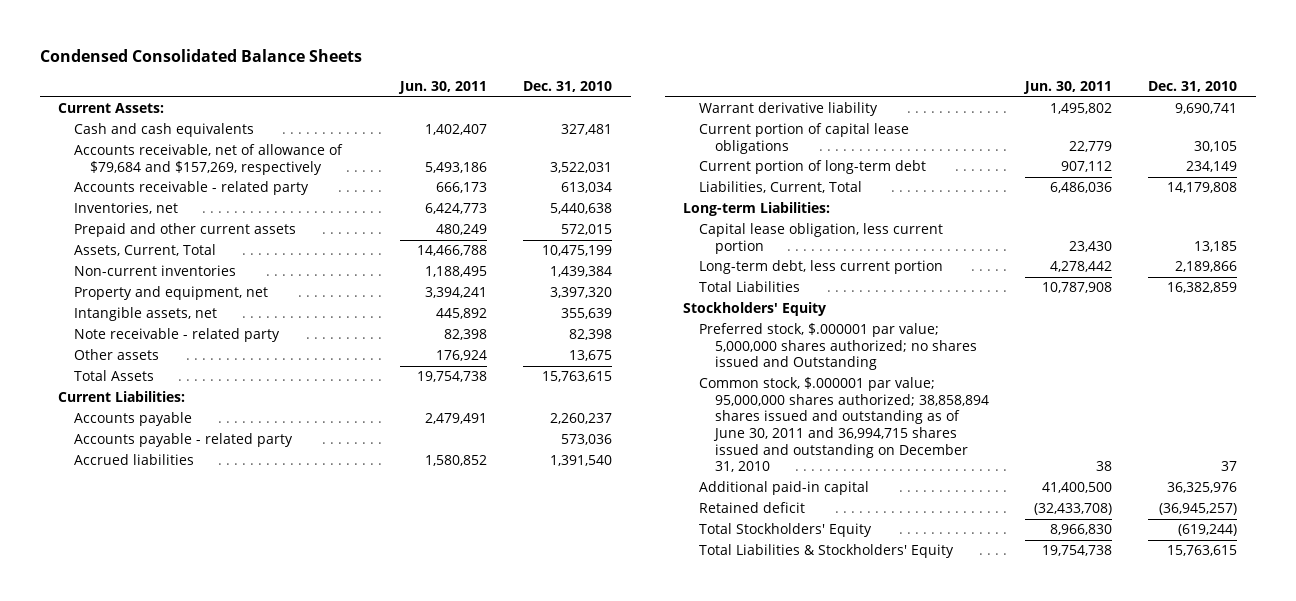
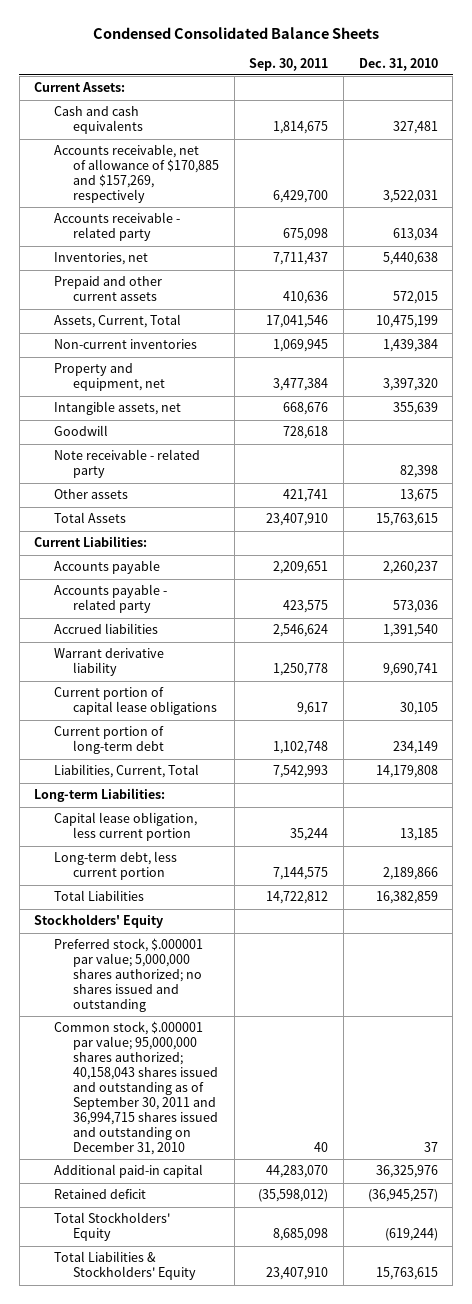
- | Jun. 30, 2011 | Dec. 31, 2010
+ | Sep. 30, 2011 | Dec. 31, 2010
- Accounts receivable, net of allowance of $79,684 and $157,269, respectively | 5,493,186 | 3,522,031
+ Accounts receivable, net of allowance of $170,885 and $157,269, respectively | 6,429,700 | 3,522,031
+ Goodwill | 728,618 |
- Preferred stock, $.000001 par value; 5,000,000 shares authorized; no shares issued and Outstanding
- Common stock, $.000001 par value; 95,000,000 shares authorized; 38,858,894 shares issued and outstanding as of June 30, 2011 and 36,994,715 shares issued and outstanding on December 31, 2010 | 38 | 37
+ Preferred stock, $.000001 par value; 5,000,000 shares authorized; no shares issued and outstanding
+ Common stock, $.000001 par value; 95,000,000 shares authorized; 40,158,043 shares issued and outstanding as of September 30, 2011 and 36,994,715 shares issued and outstanding on December 31, 2010 | 40 | 37

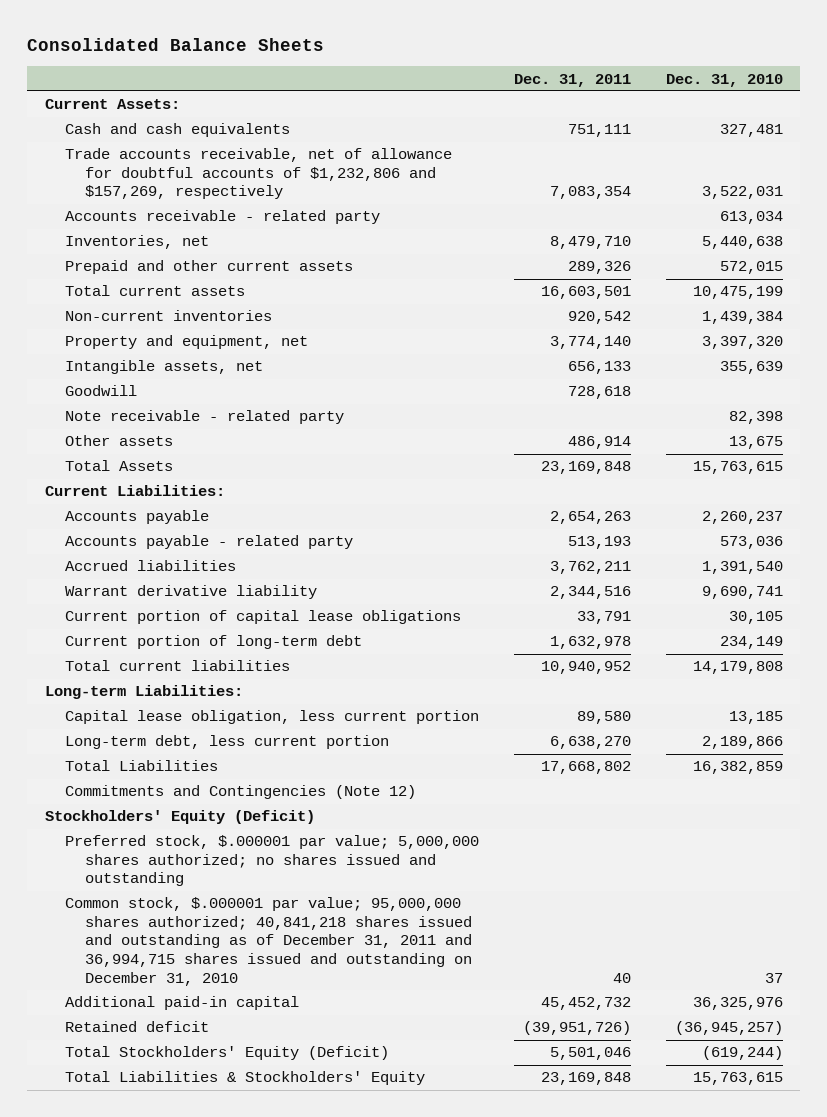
- Condensed Consolidated Balance Sheets
+ Consolidated Balance Sheets
- | Sep. 30, 2011 | Dec. 31, 2010
+ | Dec. 31, 2011 | Dec. 31, 2010
- Accounts receivable, net of allowance of $170,885 and $157,269, respectively | 6,429,700 | 3,522,031
+ Trade accounts receivable, net of allowance for doubtful accounts of $1,232,806 and $157,269, respectively | 7,083,354 | 3,522,031
- Assets, Current, Total | 17,041,546 | 10,475,199
+ Total current assets | 16,603,501 | 10,475,199
- Liabilities, Current, Total | 7,542,993 | 14,179,808
+ Total current liabilities | 10,940,952 | 14,179,808
- Stockholders' Equity
+ Commitments and Contingencies (Note 12)
+ Stockholders' Equity (Deficit)
- Common stock, $.000001 par value; 95,000,000 shares authorized; 40,158,043 shares issued and outstanding as of September 30, 2011 and 36,994,715 shares issued and outstanding on December 31, 2010 | 40 | 37
+ Common stock, $.000001 par value; 95,000,000 shares authorized; 40,841,218 shares issued and outstanding as of December 31, 2011 and 36,994,715 shares issued and outstanding on December 31, 2010 | 40 | 37
- Total Stockholders' Equity | 8,685,098 | (619,244)
+ Total Stockholders' Equity (Deficit) | 5,501,046 | (619,244)

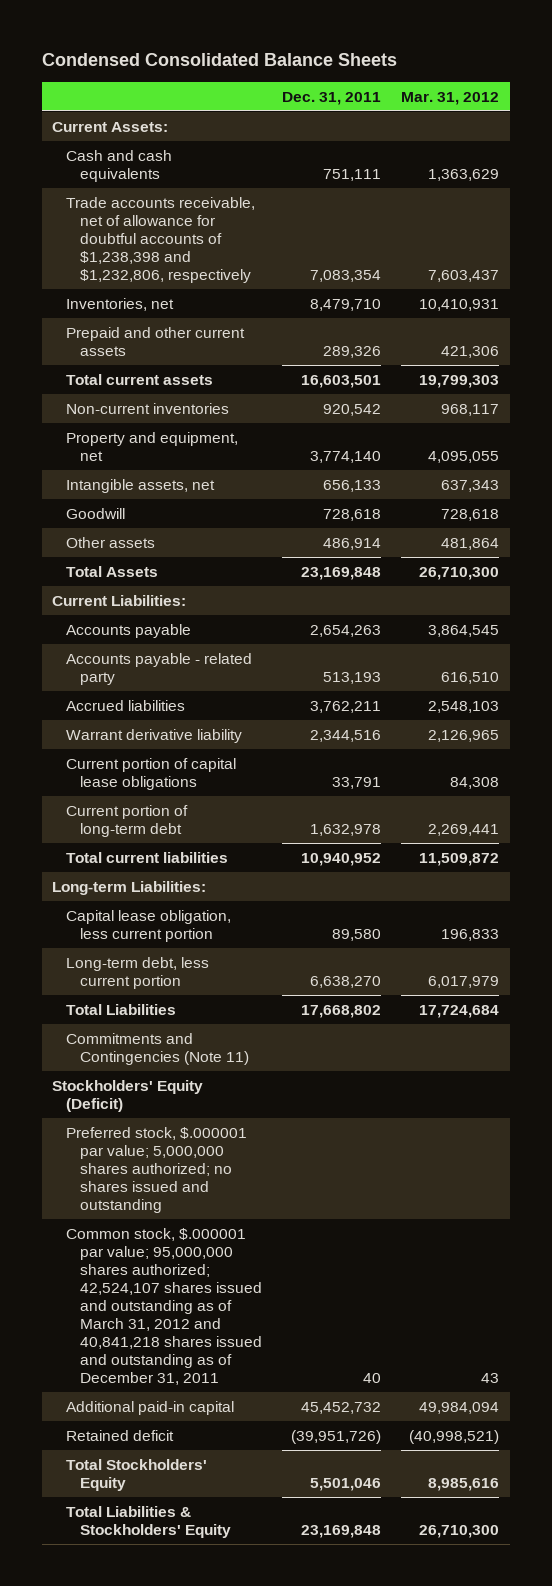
- Consolidated Balance Sheets
+ Condensed Consolidated Balance Sheets
- | Dec. 31, 2011 | Dec. 31, 2010
+ | Dec. 31, 2011 | Mar. 31, 2012
- Trade accounts receivable, net of allowance for doubtful accounts of $1,232,806 and $157,269, respectively | 7,083,354 | 3,522,031
- Accounts receivable - related party | | 613,034
+ Trade accounts receivable, net of allowance for doubtful accounts of $1,238,398 and $1,232,806, respectively | 7,083,354 | 7,603,437
- Note receivable - related party | | 82,398
- Commitments and Contingencies (Note 12)
+ Commitments and Contingencies (Note 11)
- Common stock, $.000001 par value; 95,000,000 shares authorized; 40,841,218 shares issued and outstanding as of December 31, 2011 and 36,994,715 shares issued and outstanding on December 31, 2010 | 40 | 37
+ Common stock, $.000001 par value; 95,000,000 shares authorized; 42,524,107 shares issued and outstanding as of March 31, 2012 and 40,841,218 shares issued and outstanding as of December 31, 2011 | 40 | 43
- Total Stockholders' Equity (Deficit) | 5,501,046 | (619,244)
+ Total Stockholders' Equity | 5,501,046 | 8,985,616

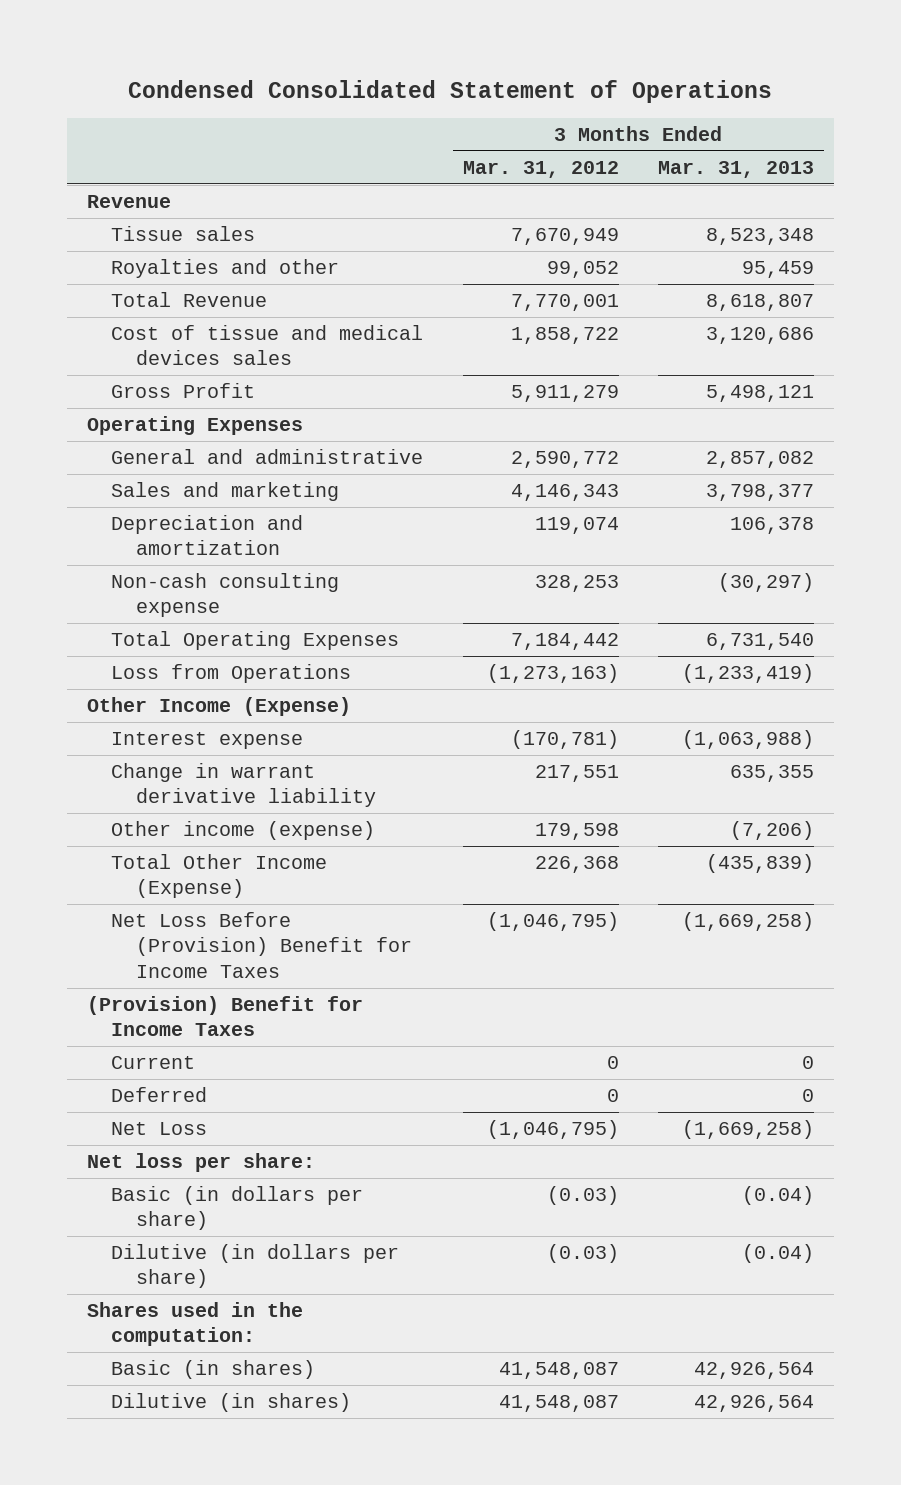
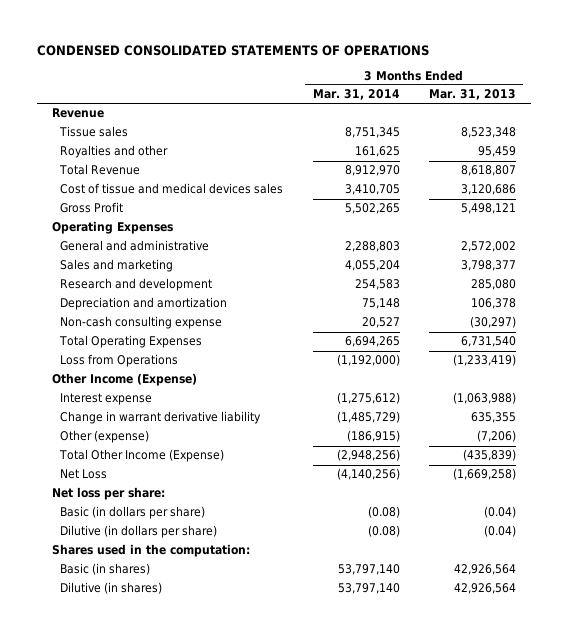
- Condensed Consolidated Statement of Operations
+ CONDENSED CONSOLIDATED STATEMENTS OF OPERATIONS
- | 3 Months Ended Mar. 31, 2012 | 3 Months Ended Mar. 31, 2013
+ | 3 Months Ended Mar. 31, 2014 | 3 Months Ended Mar. 31, 2013
- General and administrative | 2,590,772 | 2,857,082
+ General and administrative | 2,288,803 | 2,572,002
+ Research and development | 254,583 | 285,080
- Other income (expense) | 179,598 | (7,206)
+ Other (expense) | (186,915) | (7,206)
- Net Loss Before (Provision) Benefit for Income Taxes | (1,046,795) | (1,669,258)
- (Provision) Benefit for Income Taxes
- Current | 0 | 0
- Deferred | 0 | 0

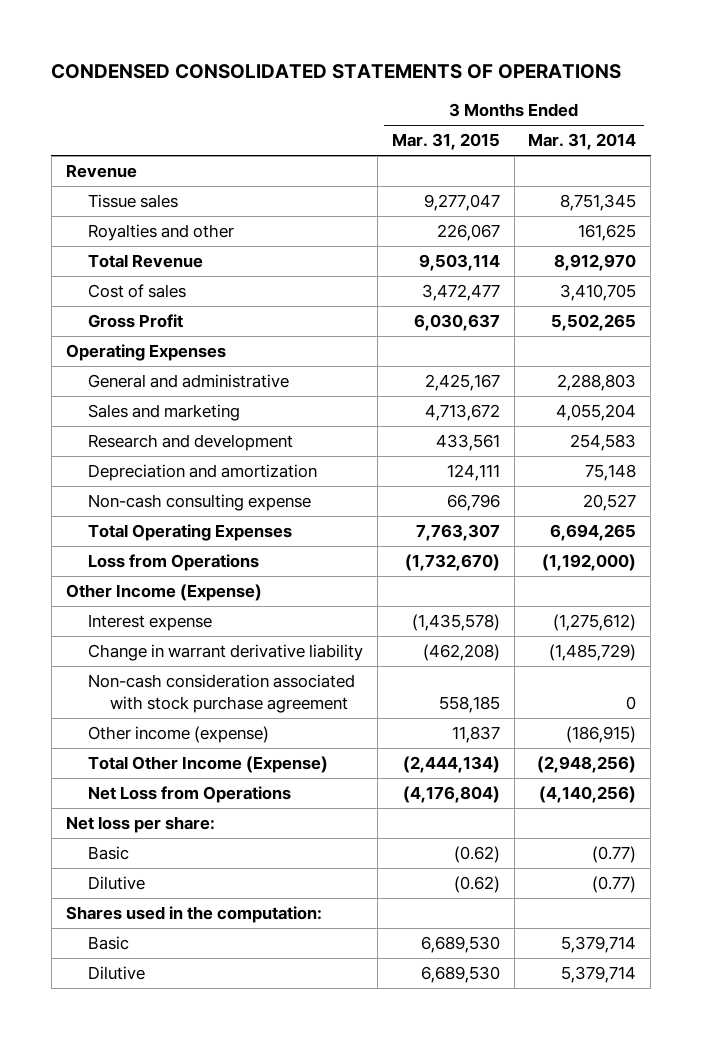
- | 3 Months Ended Mar. 31, 2014 | 3 Months Ended Mar. 31, 2013
+ | 3 Months Ended Mar. 31, 2015 | 3 Months Ended Mar. 31, 2014
- Cost of tissue and medical devices sales | 3,410,705 | 3,120,686
+ Cost of sales | 3,472,477 | 3,410,705
- Other (expense) | (186,915) | (7,206)
+ Non-cash consideration associated with stock purchase agreement | 558,185 | 0
+ Other income (expense) | 11,837 | (186,915)
- Net Loss | (4,140,256) | (1,669,258)
+ Net Loss from Operations | (4,176,804) | (4,140,256)
- Basic (in dollars per share) | (0.08) | (0.04)
- Dilutive (in dollars per share) | (0.08) | (0.04)
+ Basic | (0.62) | (0.77)
+ Dilutive | (0.62) | (0.77)
- Basic (in shares) | 53,797,140 | 42,926,564
- Dilutive (in shares) | 53,797,140 | 42,926,564
+ Basic | 6,689,530 | 5,379,714
+ Dilutive | 6,689,530 | 5,379,714

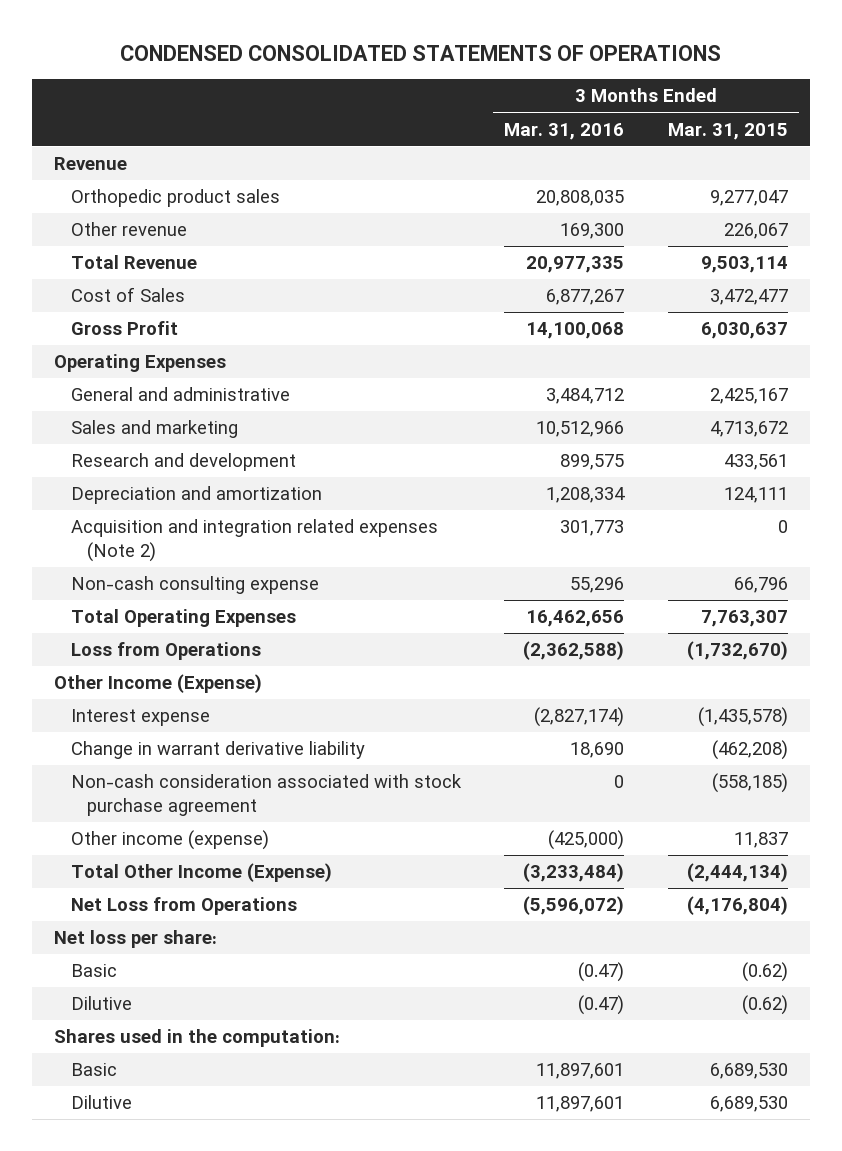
- | 3 Months Ended Mar. 31, 2015 | 3 Months Ended Mar. 31, 2014
+ | 3 Months Ended Mar. 31, 2016 | 3 Months Ended Mar. 31, 2015
- Tissue sales | 9,277,047 | 8,751,345
- Royalties and other | 226,067 | 161,625
+ Orthopedic product sales | 20,808,035 | 9,277,047
+ Other revenue | 169,300 | 226,067
- Cost of sales | 3,472,477 | 3,410,705
+ Cost of Sales | 6,877,267 | 3,472,477
+ Acquisition and integration related expenses (Note 2) | 301,773 | 0
- Non-cash consideration associated with stock purchase agreement | 558,185 | 0
+ Non-cash consideration associated with stock purchase agreement | 0 | (558,185)

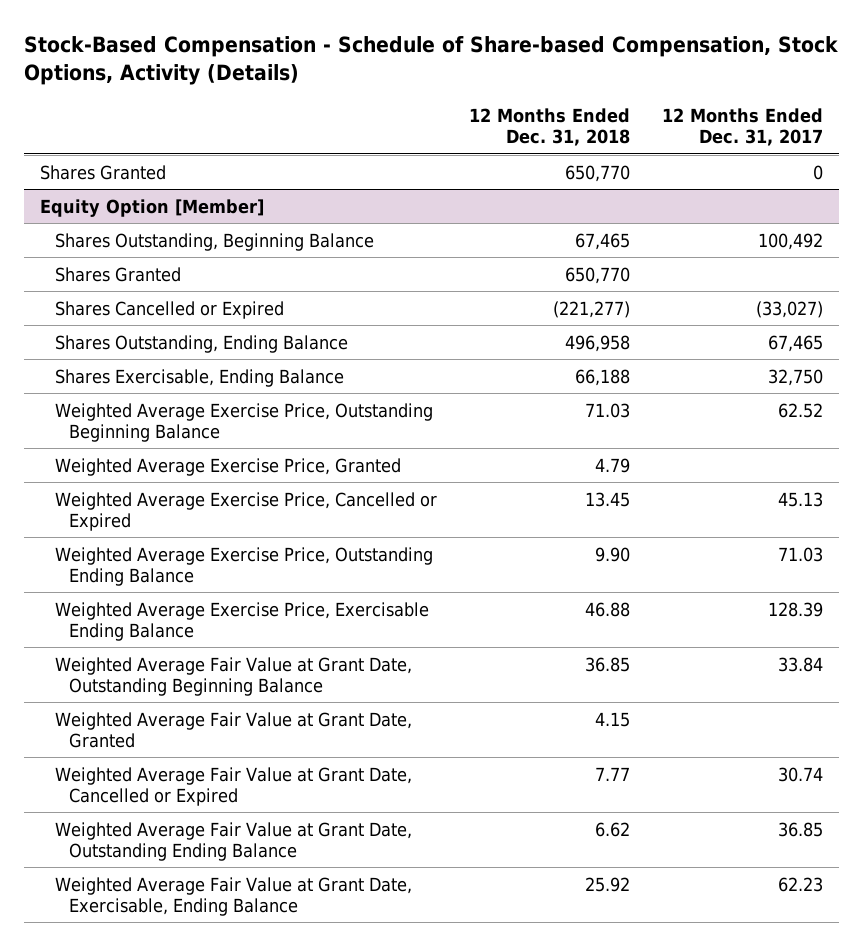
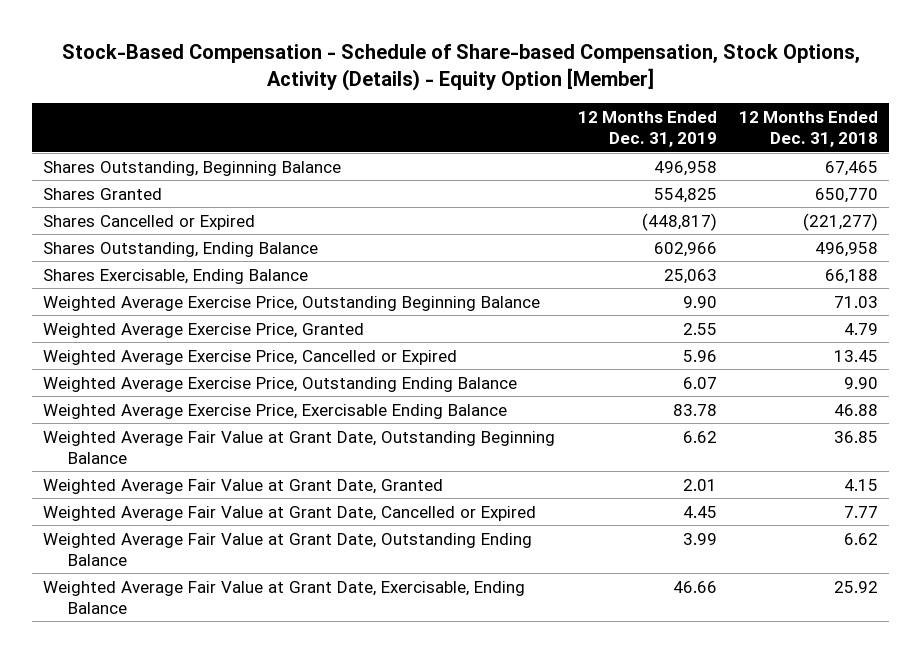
- Stock-Based Compensation - Schedule of Share-based Compensation, Stock Options, Activity (Details)
+ Stock-Based Compensation - Schedule of Share-based Compensation, Stock Options, Activity (Details) - Equity Option [Member]
- | 12 Months Ended Dec. 31, 2018 | 12 Months Ended Dec. 31, 2017
+ | 12 Months Ended Dec. 31, 2019 | 12 Months Ended Dec. 31, 2018
- Shares Granted | 650,770 | 0
- Equity Option [Member]

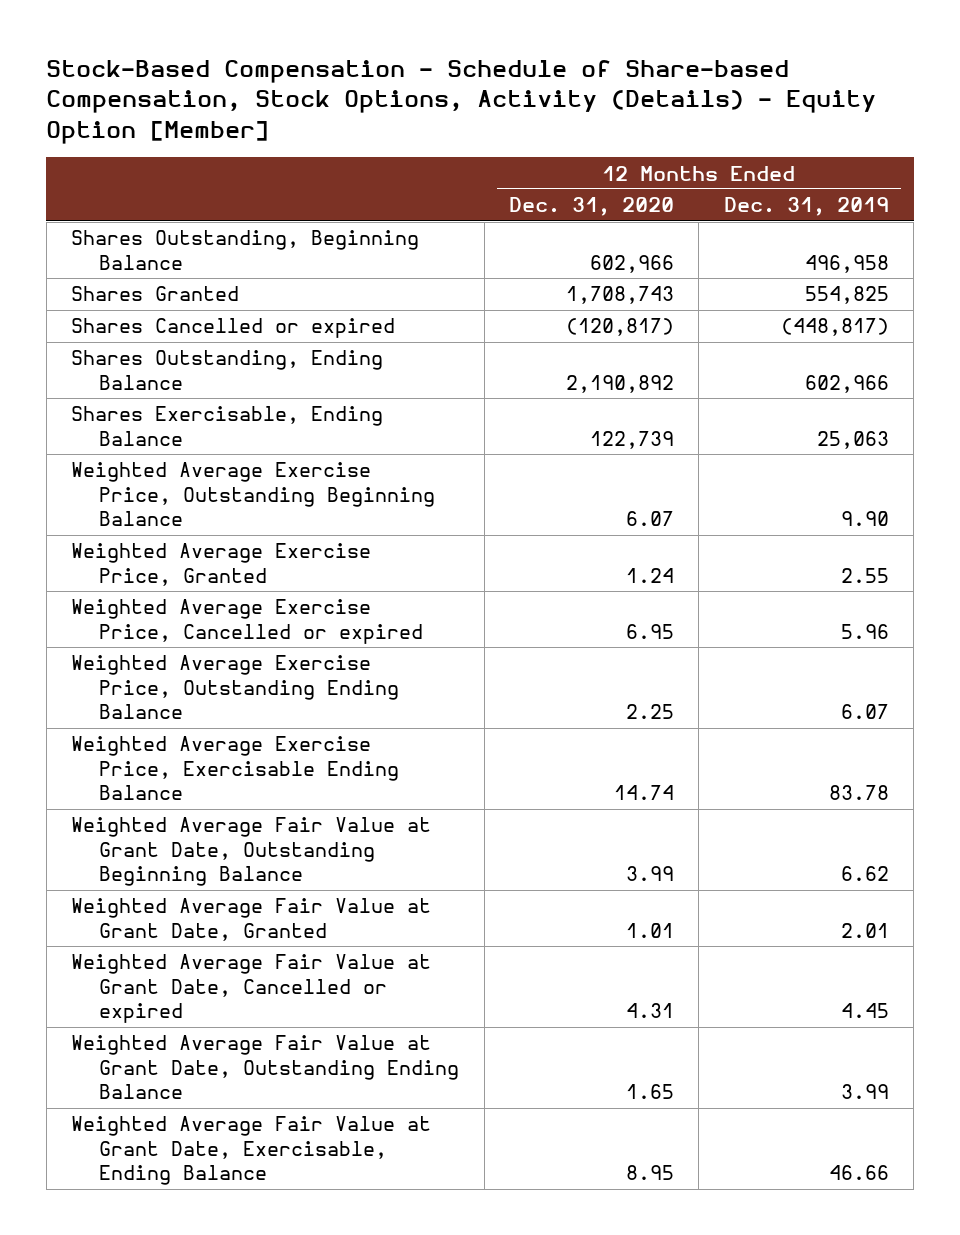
- | 12 Months Ended Dec. 31, 2019 | 12 Months Ended Dec. 31, 2018
+ | 12 Months Ended Dec. 31, 2020 | 12 Months Ended Dec. 31, 2019
- Shares Cancelled or Expired | (448,817) | (221,277)
+ Shares Cancelled or expired | (120,817) | (448,817)
- Weighted Average Exercise Price, Cancelled or Expired | 5.96 | 13.45
+ Weighted Average Exercise Price, Cancelled or expired | 6.95 | 5.96
- Weighted Average Fair Value at Grant Date, Cancelled or Expired | 4.45 | 7.77
+ Weighted Average Fair Value at Grant Date, Cancelled or expired | 4.31 | 4.45

